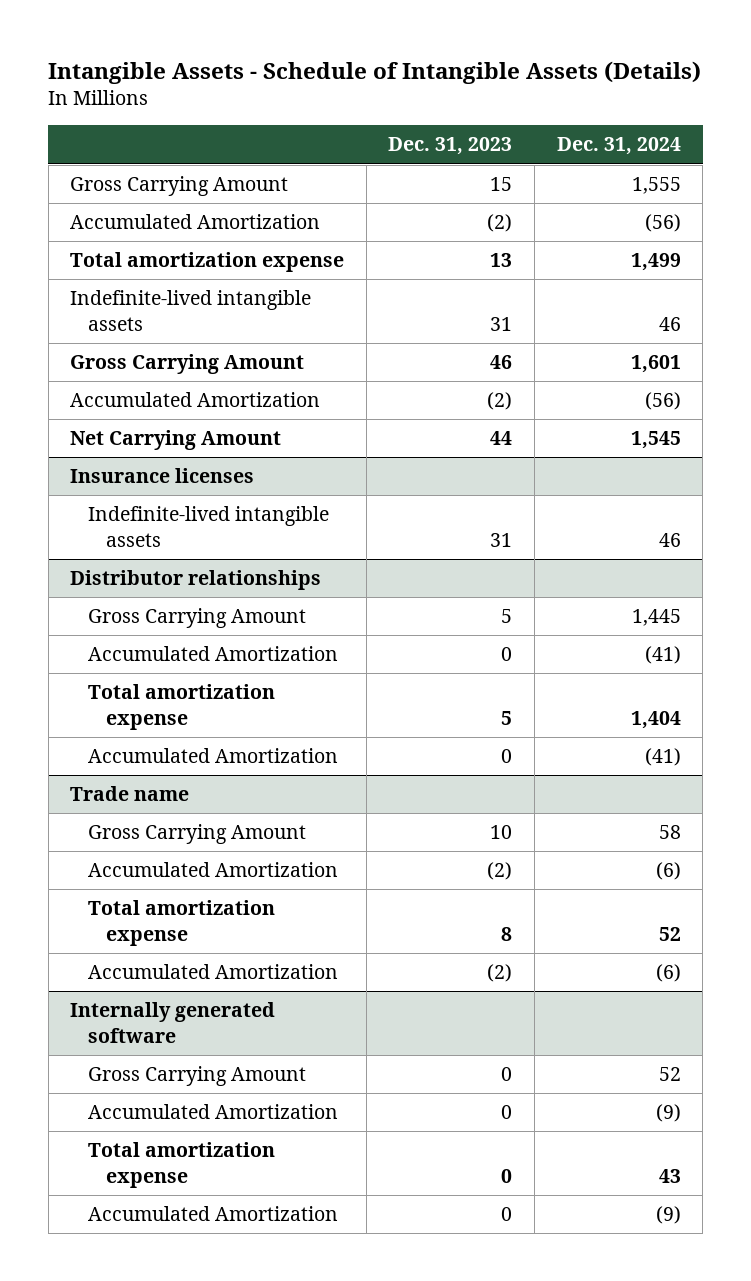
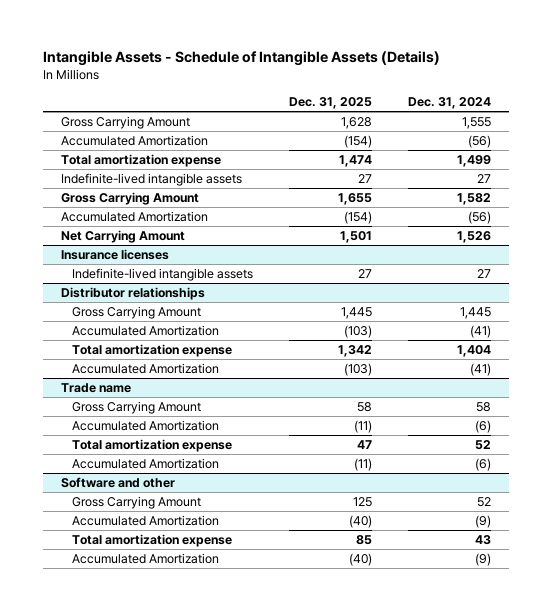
- | Dec. 31, 2023 | Dec. 31, 2024
+ | Dec. 31, 2025 | Dec. 31, 2024
- Indefinite-lived intangible assets | 31 | 46
- Gross Carrying Amount | 46 | 1,601
+ Indefinite-lived intangible assets | 27 | 27
+ Gross Carrying Amount | 1,655 | 1,582
- Net Carrying Amount | 44 | 1,545
+ Net Carrying Amount | 1,501 | 1,526
@ Insurance licenses
- Indefinite-lived intangible assets | 31 | 46
+ Indefinite-lived intangible assets | 27 | 27
- Internally generated software
+ Software and other

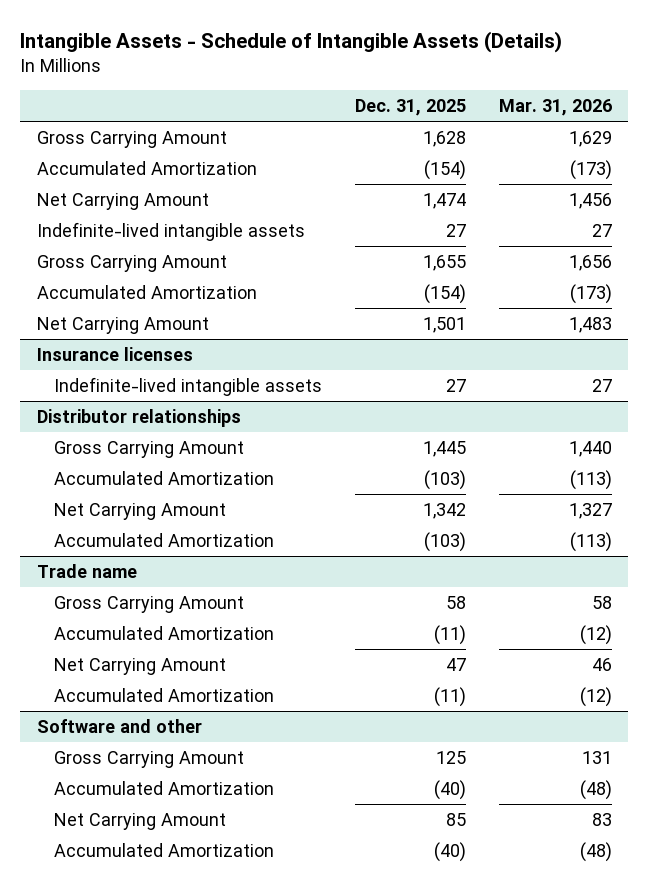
- | Dec. 31, 2025 | Dec. 31, 2024
+ | Dec. 31, 2025 | Mar. 31, 2026
- Total amortization expense | 1,474 | 1,499
+ Net Carrying Amount | 1,474 | 1,456
@ Distributor relationships
- Total amortization expense | 1,342 | 1,404
+ Net Carrying Amount | 1,342 | 1,327
@ Trade name
- Total amortization expense | 47 | 52
+ Net Carrying Amount | 47 | 46
@ Software and other
- Total amortization expense | 85 | 43
+ Net Carrying Amount | 85 | 83

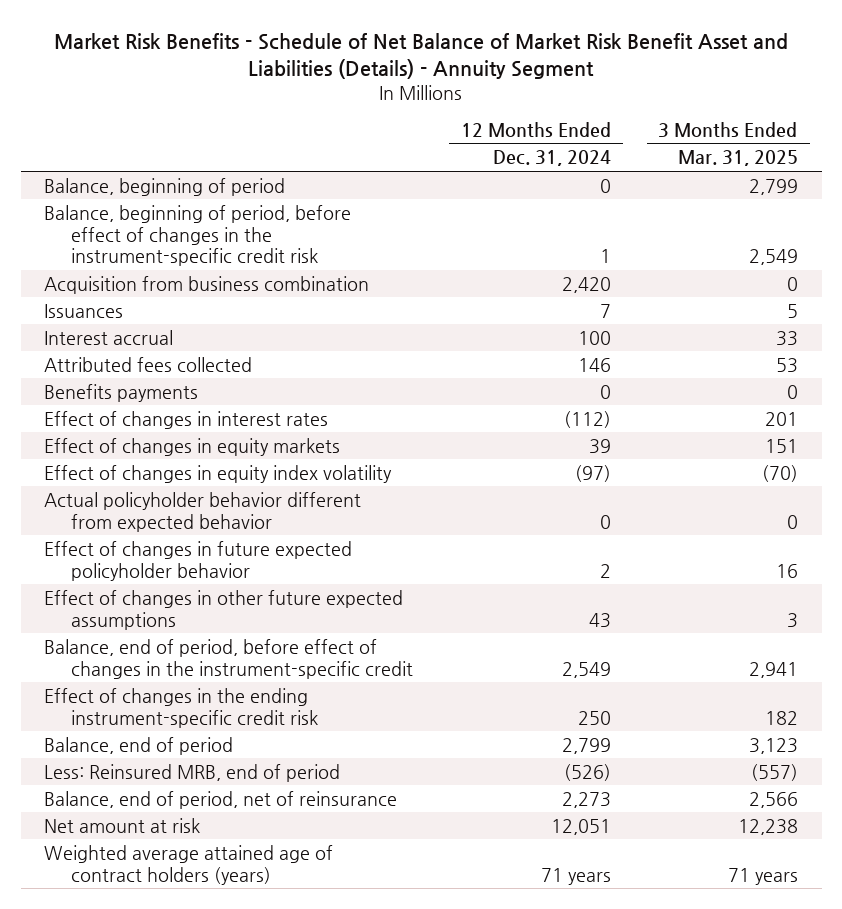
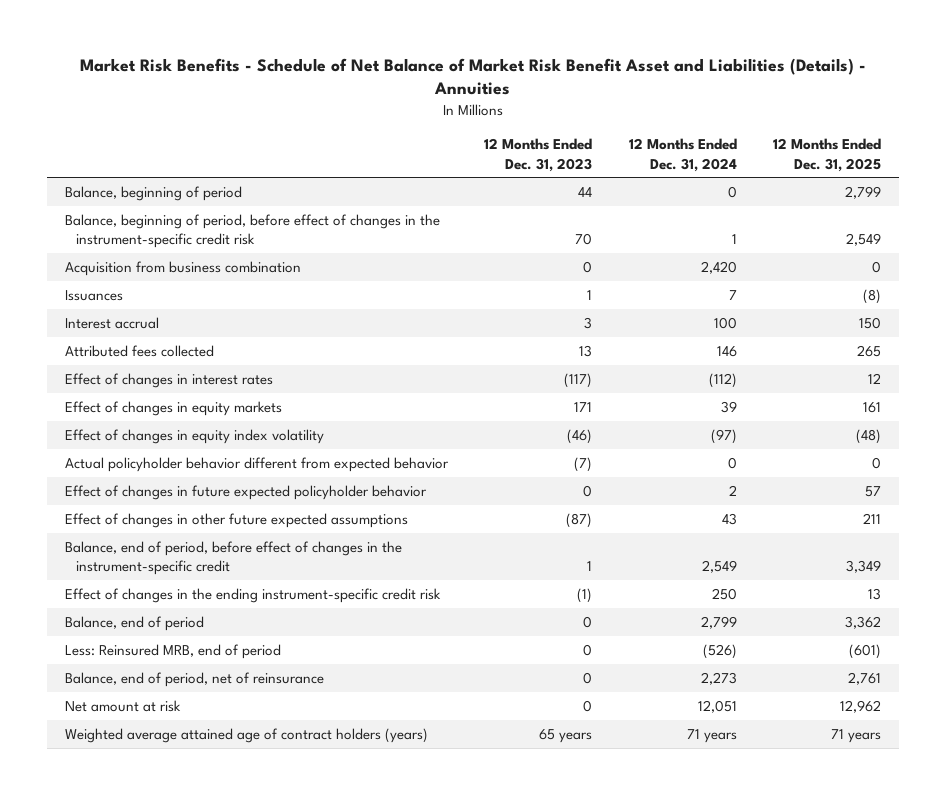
- Market Risk Benefits - Schedule of Net Balance of Market Risk Benefit Asset and Liabilities (Details) - Annuity Segment
+ Market Risk Benefits - Schedule of Net Balance of Market Risk Benefit Asset and Liabilities (Details) - Annuities
- | 12 Months Ended Dec. 31, 2024 | 3 Months Ended Mar. 31, 2025
+ | 12 Months Ended Dec. 31, 2023 | 12 Months Ended Dec. 31, 2024 | 12 Months Ended Dec. 31, 2025
- Benefits payments | 0 | 0

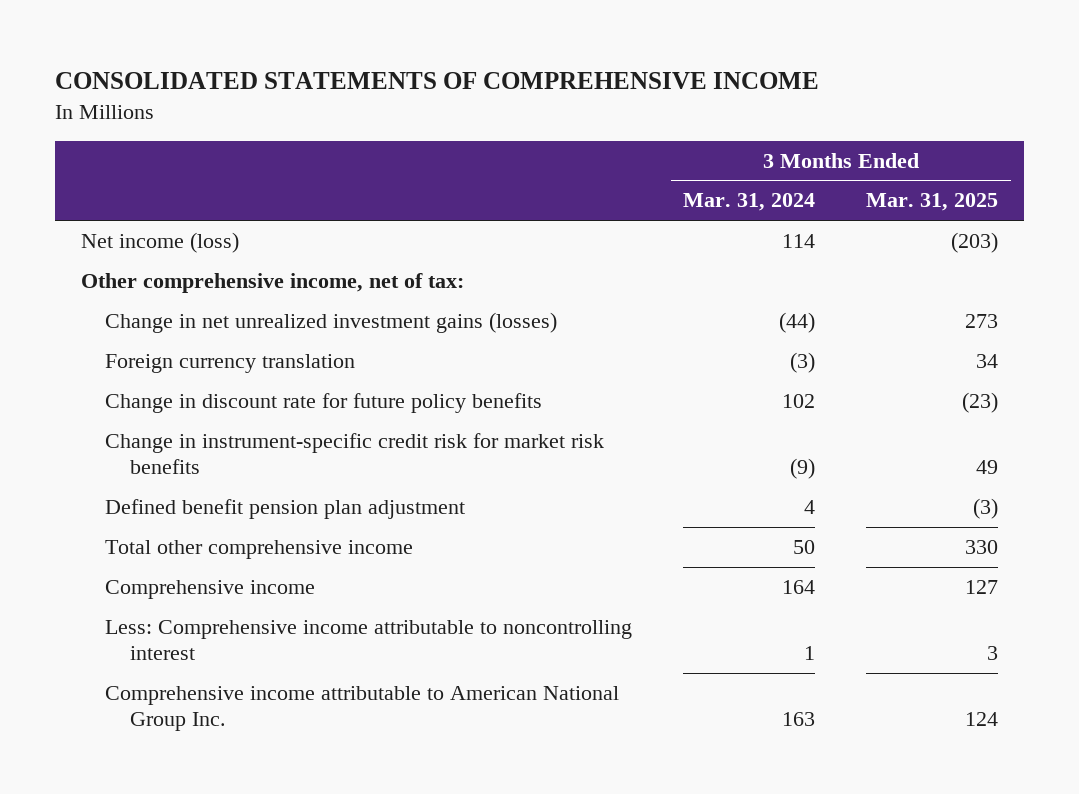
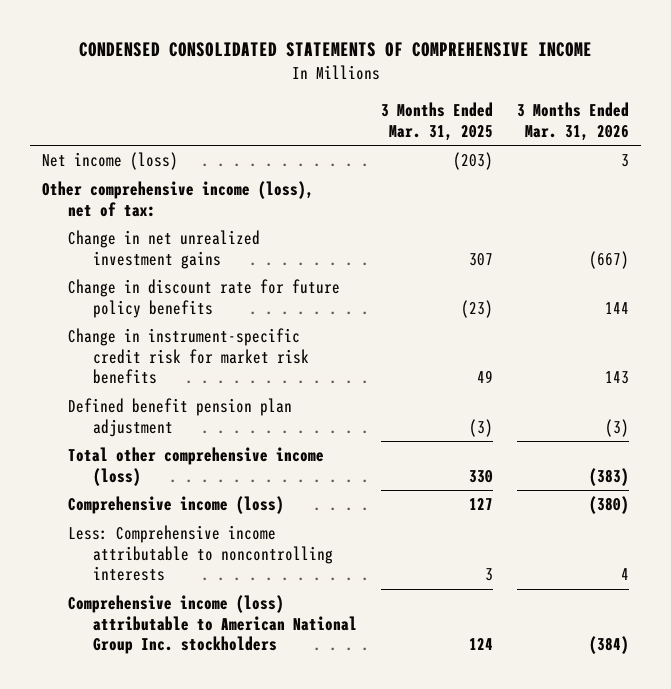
- CONSOLIDATED STATEMENTS OF COMPREHENSIVE INCOME
+ CONDENSED CONSOLIDATED STATEMENTS OF COMPREHENSIVE INCOME
- | 3 Months Ended Mar. 31, 2024 | 3 Months Ended Mar. 31, 2025
+ | 3 Months Ended Mar. 31, 2025 | 3 Months Ended Mar. 31, 2026
- Other comprehensive income, net of tax:
- Change in net unrealized investment gains (losses) | (44) | 273
- Foreign currency translation | (3) | 34
+ Other comprehensive income (loss), net of tax:
+ Change in net unrealized investment gains | 307 | (667)
- Total other comprehensive income | 50 | 330
- Comprehensive income | 164 | 127
- Less: Comprehensive income attributable to noncontrolling interest | 1 | 3
- Comprehensive income attributable to American National Group Inc. | 163 | 124
+ Total other comprehensive income (loss) | 330 | (383)
+ Comprehensive income (loss) | 127 | (380)
+ Less: Comprehensive income attributable to noncontrolling interests | 3 | 4
+ Comprehensive income (loss) attributable to American National Group Inc. stockholders | 124 | (384)

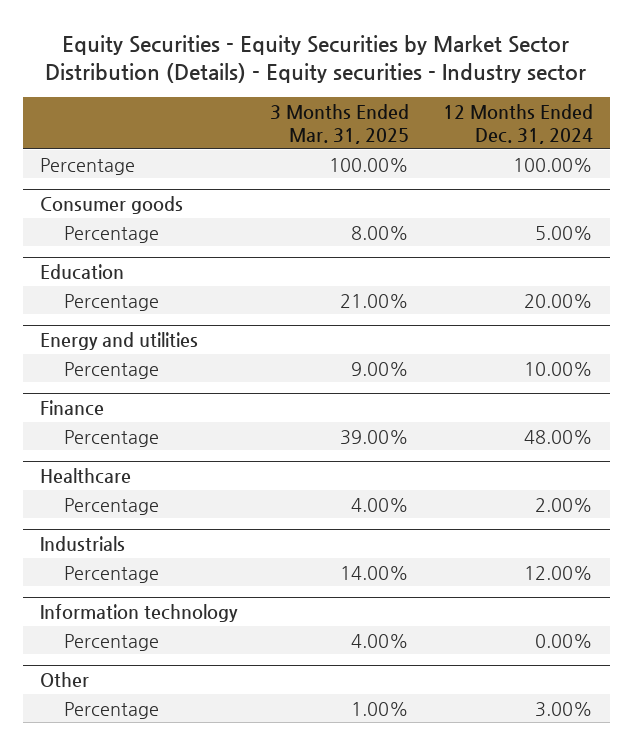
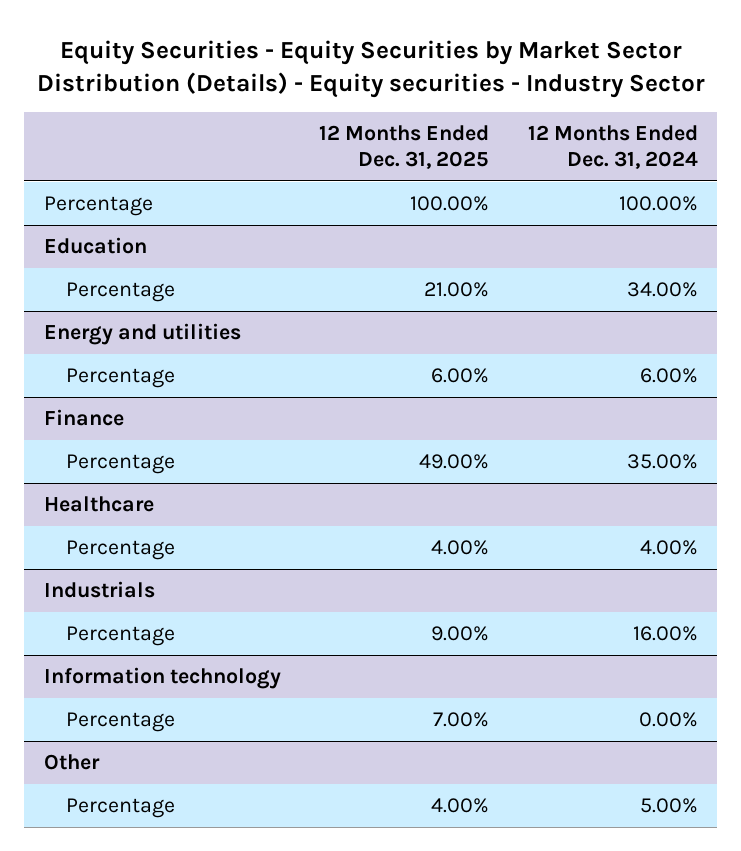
- Equity Securities - Equity Securities by Market Sector Distribution (Details) - Equity securities - Industry sector
+ Equity Securities - Equity Securities by Market Sector Distribution (Details) - Equity securities - Industry Sector
- | 3 Months Ended Mar. 31, 2025 | 12 Months Ended Dec. 31, 2024
+ | 12 Months Ended Dec. 31, 2025 | 12 Months Ended Dec. 31, 2024
- Consumer goods
- Percentage | 8.00% | 5.00%
@ Education
- Percentage | 21.00% | 20.00%
+ Percentage | 21.00% | 34.00%
@ Energy and utilities
- Percentage | 9.00% | 10.00%
+ Percentage | 6.00% | 6.00%
@ Finance
- Percentage | 39.00% | 48.00%
+ Percentage | 49.00% | 35.00%
@ Healthcare
- Percentage | 4.00% | 2.00%
+ Percentage | 4.00% | 4.00%
@ Industrials
- Percentage | 14.00% | 12.00%
+ Percentage | 9.00% | 16.00%
@ Other
- Percentage | 1.00% | 3.00%
+ Percentage | 4.00% | 5.00%

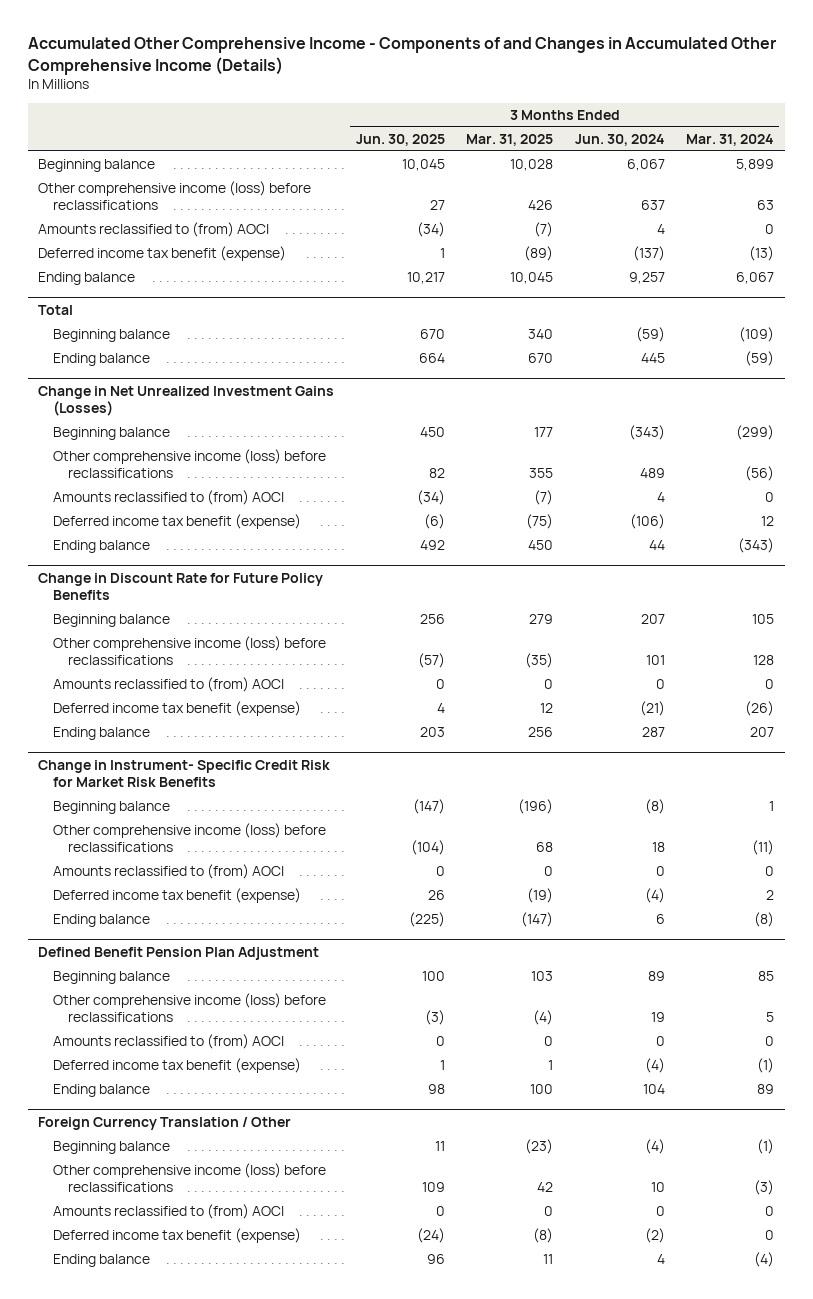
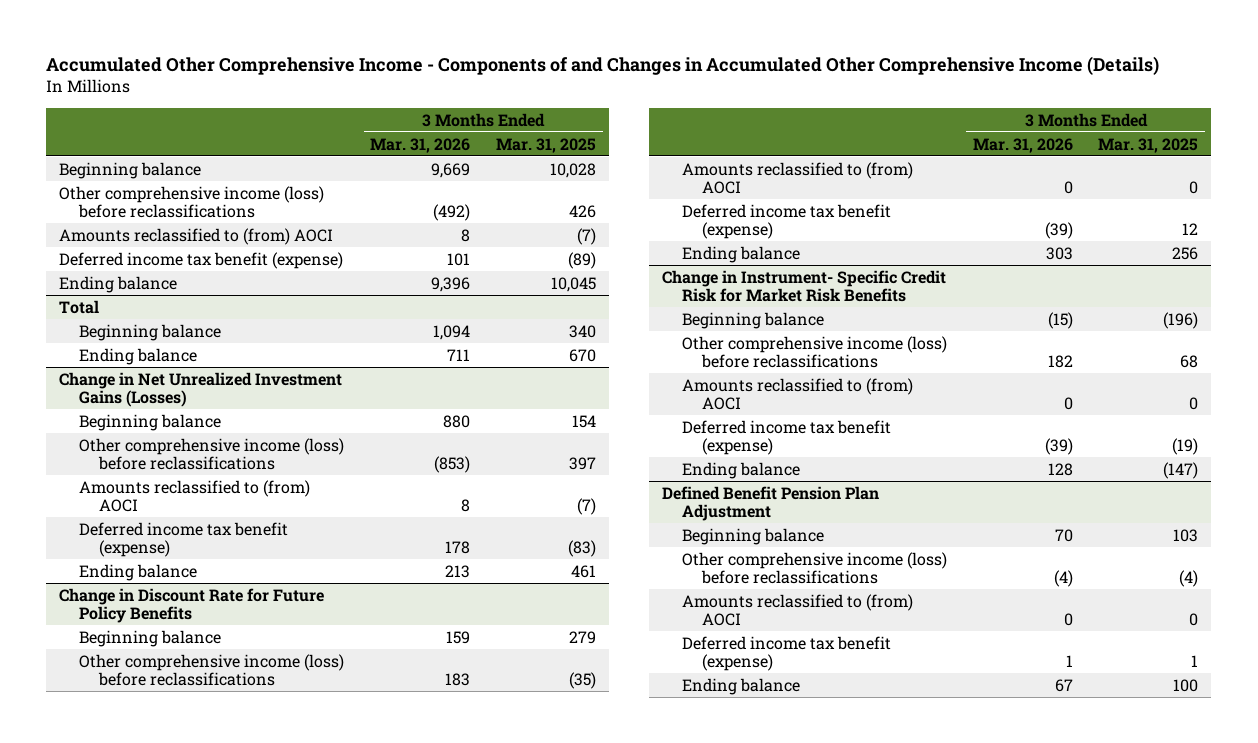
- | 3 Months Ended Jun. 30, 2025 | 3 Months Ended Mar. 31, 2025 | 3 Months Ended Jun. 30, 2024 | 3 Months Ended Mar. 31, 2024
+ | 3 Months Ended Mar. 31, 2026 | 3 Months Ended Mar. 31, 2025
@ Change in Net Unrealized Investment Gains (Losses)
- Beginning balance | 450 | 177 | (343) | (299)
- Other comprehensive income (loss) before reclassifications | 82 | 355 | 489 | (56)
+ Beginning balance | 880 | 154
+ Other comprehensive income (loss) before reclassifications | (853) | 397
- Deferred income tax benefit (expense) | (6) | (75) | (106) | 12
- Ending balance | 492 | 450 | 44 | (343)
+ Deferred income tax benefit (expense) | 178 | (83)
+ Ending balance | 213 | 461
- Foreign Currency Translation / Other
- Beginning balance | 11 | (23) | (4) | (1)
- Other comprehensive income (loss) before reclassifications | 109 | 42 | 10 | (3)
- Amounts reclassified to (from) AOCI | 0 | 0 | 0 | 0
- Deferred income tax benefit (expense) | (24) | (8) | (2) | 0
- Ending balance | 96 | 11 | 4 | (4)

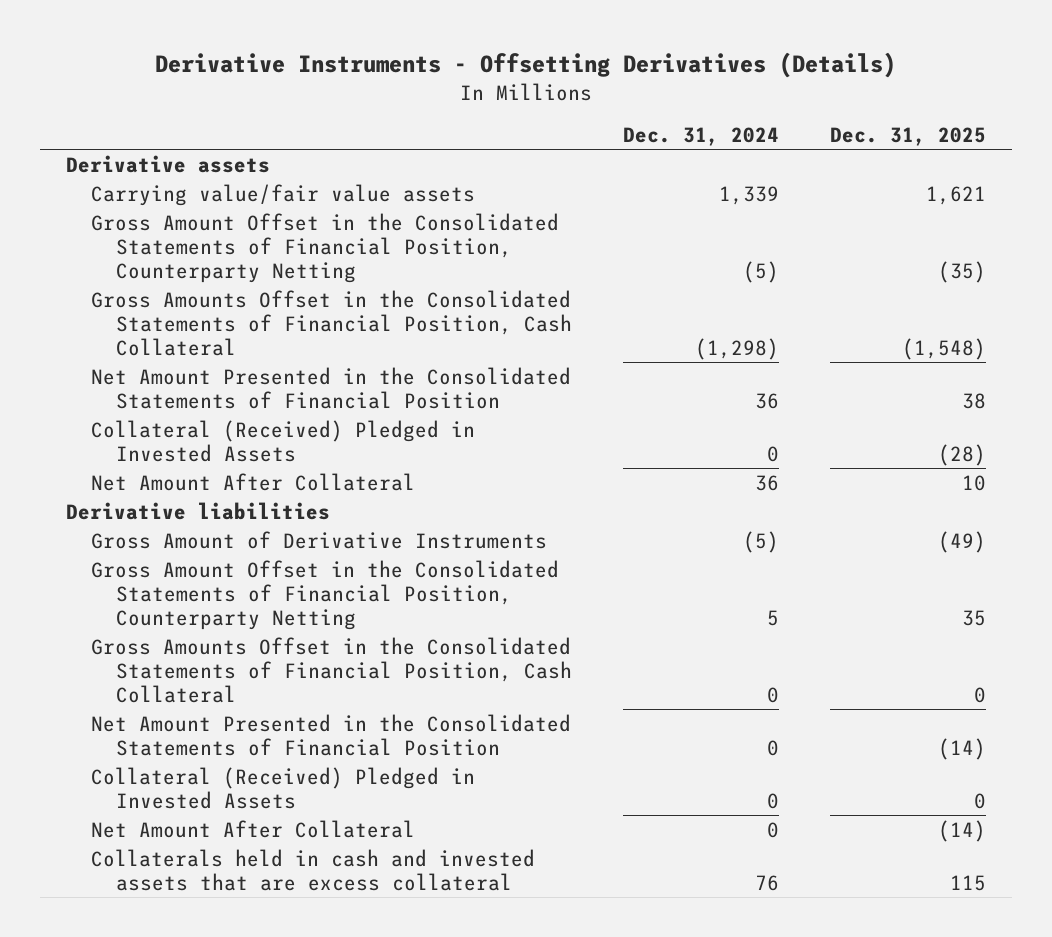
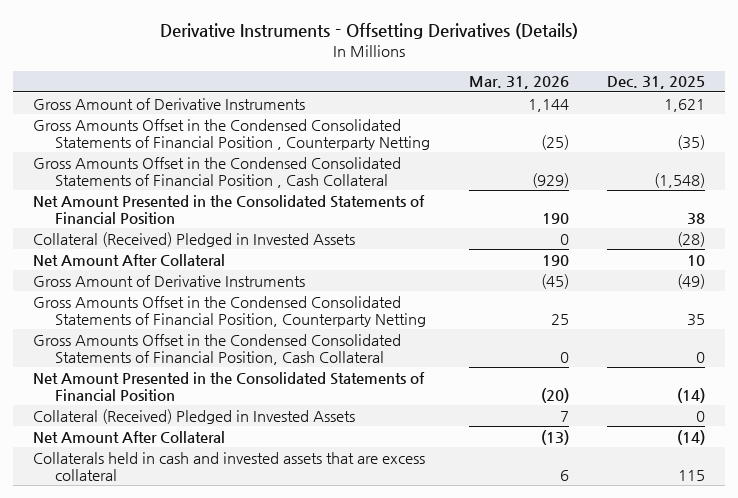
- | Dec. 31, 2024 | Dec. 31, 2025
+ | Mar. 31, 2026 | Dec. 31, 2025
- Derivative assets
- Carrying value/fair value assets | 1,339 | 1,621
- Gross Amount Offset in the Consolidated Statements of Financial Position, Counterparty Netting | (5) | (35)
- Gross Amounts Offset in the Consolidated Statements of Financial Position, Cash Collateral | (1,298) | (1,548)
+ Gross Amount of Derivative Instruments | 1,144 | 1,621
+ Gross Amounts Offset in the Condensed Consolidated Statements of Financial Position , Counterparty Netting | (25) | (35)
+ Gross Amounts Offset in the Condensed Consolidated Statements of Financial Position , Cash Collateral | (929) | (1,548)
- Derivative liabilities
- Gross Amount Offset in the Consolidated Statements of Financial Position, Counterparty Netting | 5 | 35
- Gross Amounts Offset in the Consolidated Statements of Financial Position, Cash Collateral | 0 | 0
+ Gross Amounts Offset in the Condensed Consolidated Statements of Financial Position, Counterparty Netting | 25 | 35
+ Gross Amounts Offset in the Condensed Consolidated Statements of Financial Position, Cash Collateral | 0 | 0

